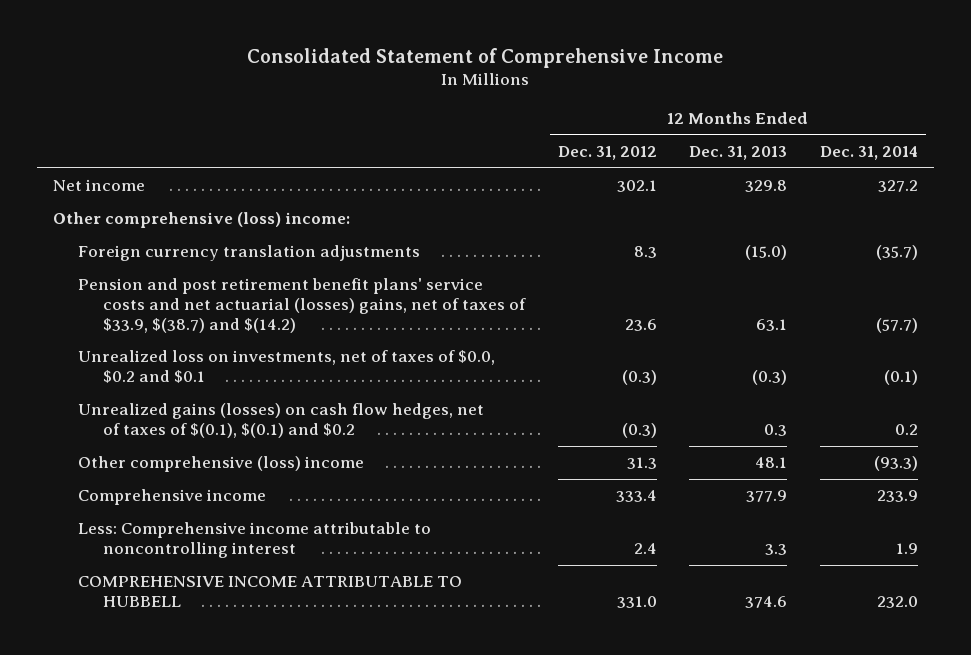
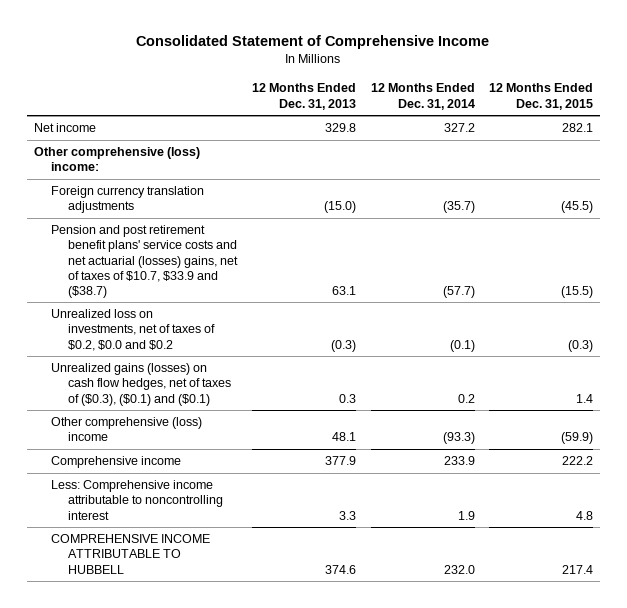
- | 12 Months Ended Dec. 31, 2012 | 12 Months Ended Dec. 31, 2013 | 12 Months Ended Dec. 31, 2014
+ | 12 Months Ended Dec. 31, 2013 | 12 Months Ended Dec. 31, 2014 | 12 Months Ended Dec. 31, 2015
- Pension and post retirement benefit plans' service costs and net actuarial (losses) gains, net of taxes of $33.9, $(38.7) and $(14.2) | 23.6 | 63.1 | (57.7)
- Unrealized loss on investments, net of taxes of $0.0, $0.2 and $0.1 | (0.3) | (0.3) | (0.1)
- Unrealized gains (losses) on cash flow hedges, net of taxes of $(0.1), $(0.1) and $0.2 | (0.3) | 0.3 | 0.2
+ Pension and post retirement benefit plans' service costs and net actuarial (losses) gains, net of taxes of $10.7, $33.9 and ($38.7) | 63.1 | (57.7) | (15.5)
+ Unrealized loss on investments, net of taxes of $0.2, $0.0 and $0.2 | (0.3) | (0.1) | (0.3)
+ Unrealized gains (losses) on cash flow hedges, net of taxes of ($0.3), ($0.1) and ($0.1) | 0.3 | 0.2 | 1.4

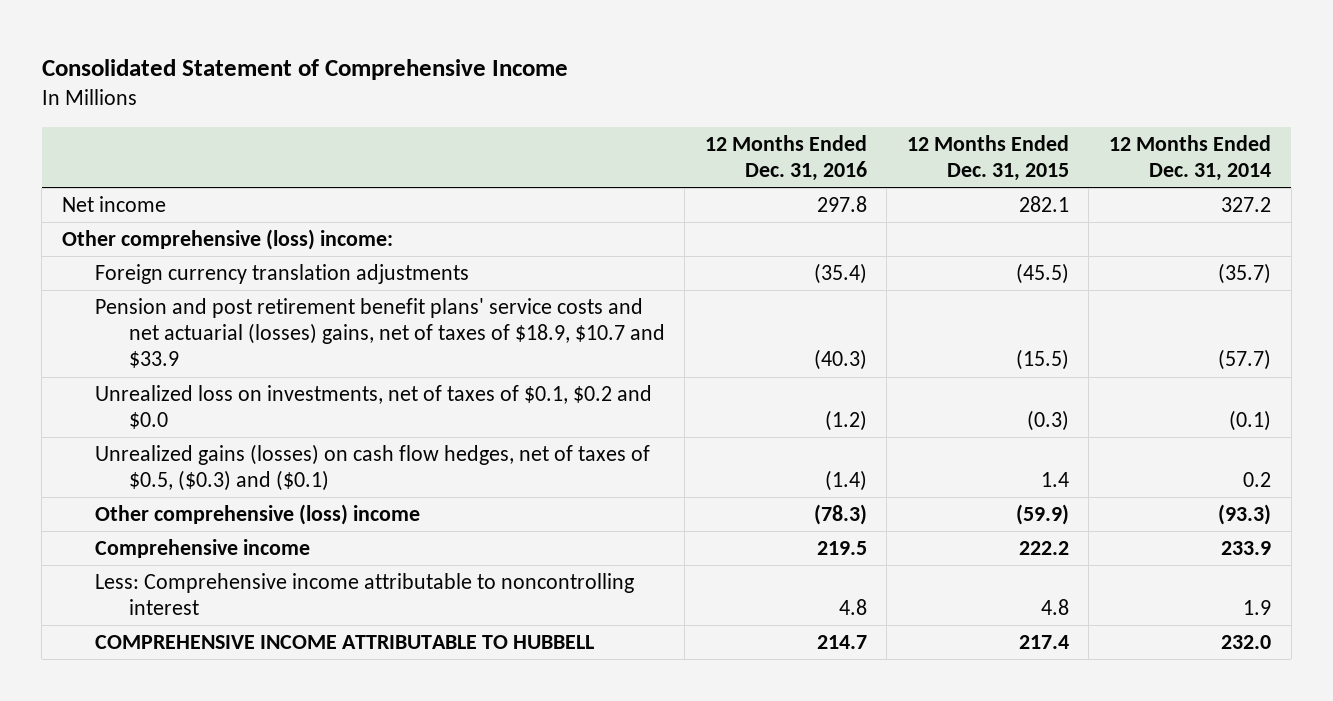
- | 12 Months Ended Dec. 31, 2013 | 12 Months Ended Dec. 31, 2014 | 12 Months Ended Dec. 31, 2015
+ | 12 Months Ended Dec. 31, 2016 | 12 Months Ended Dec. 31, 2015 | 12 Months Ended Dec. 31, 2014
- Pension and post retirement benefit plans' service costs and net actuarial (losses) gains, net of taxes of $10.7, $33.9 and ($38.7) | 63.1 | (57.7) | (15.5)
- Unrealized loss on investments, net of taxes of $0.2, $0.0 and $0.2 | (0.3) | (0.1) | (0.3)
- Unrealized gains (losses) on cash flow hedges, net of taxes of ($0.3), ($0.1) and ($0.1) | 0.3 | 0.2 | 1.4
+ Pension and post retirement benefit plans' service costs and net actuarial (losses) gains, net of taxes of $18.9, $10.7 and $33.9 | (40.3) | (15.5) | (57.7)
+ Unrealized loss on investments, net of taxes of $0.1, $0.2 and $0.0 | (1.2) | (0.3) | (0.1)
+ Unrealized gains (losses) on cash flow hedges, net of taxes of $0.5, ($0.3) and ($0.1) | (1.4) | 1.4 | 0.2

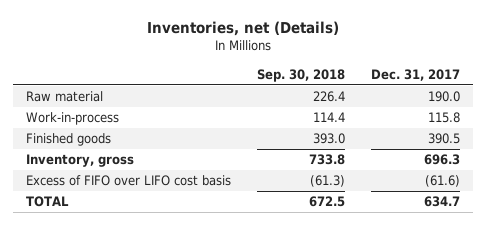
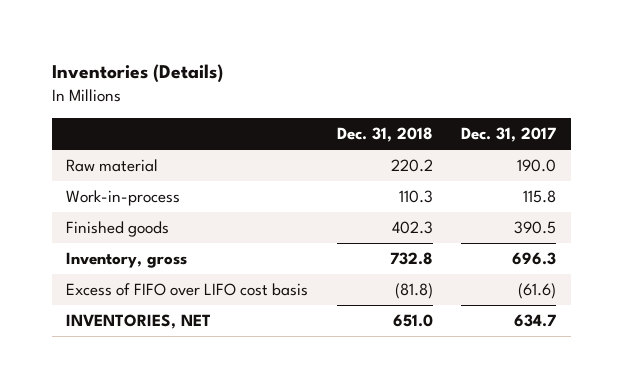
- Inventories, net (Details)
+ Inventories (Details)
- | Sep. 30, 2018 | Dec. 31, 2017
+ | Dec. 31, 2018 | Dec. 31, 2017
- TOTAL | 672.5 | 634.7
+ INVENTORIES, NET | 651.0 | 634.7

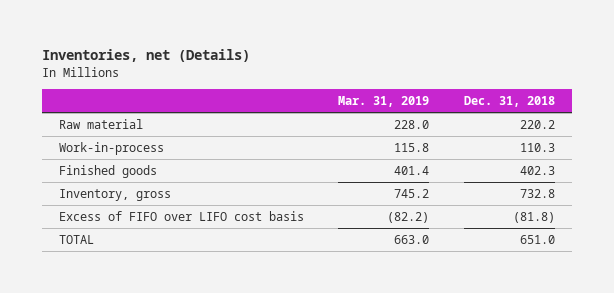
- Inventories (Details)
+ Inventories, net (Details)
- | Dec. 31, 2018 | Dec. 31, 2017
+ | Mar. 31, 2019 | Dec. 31, 2018
- INVENTORIES, NET | 651.0 | 634.7
+ TOTAL | 663.0 | 651.0

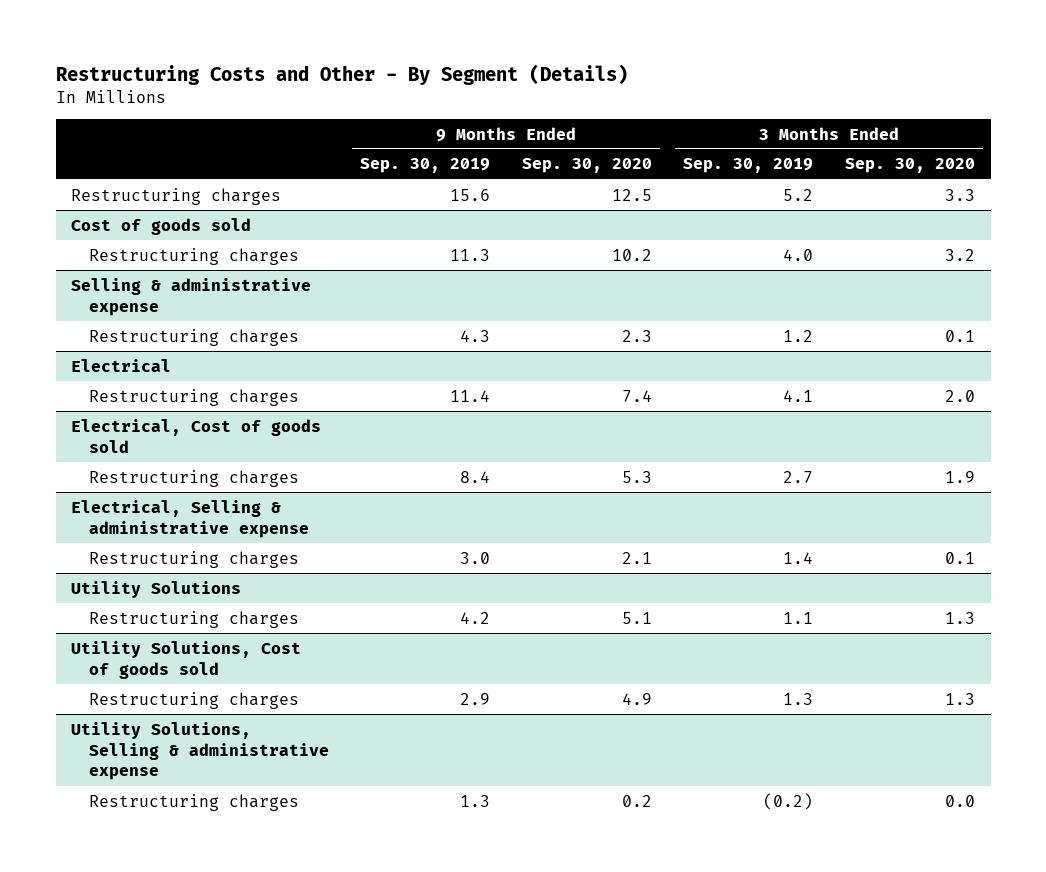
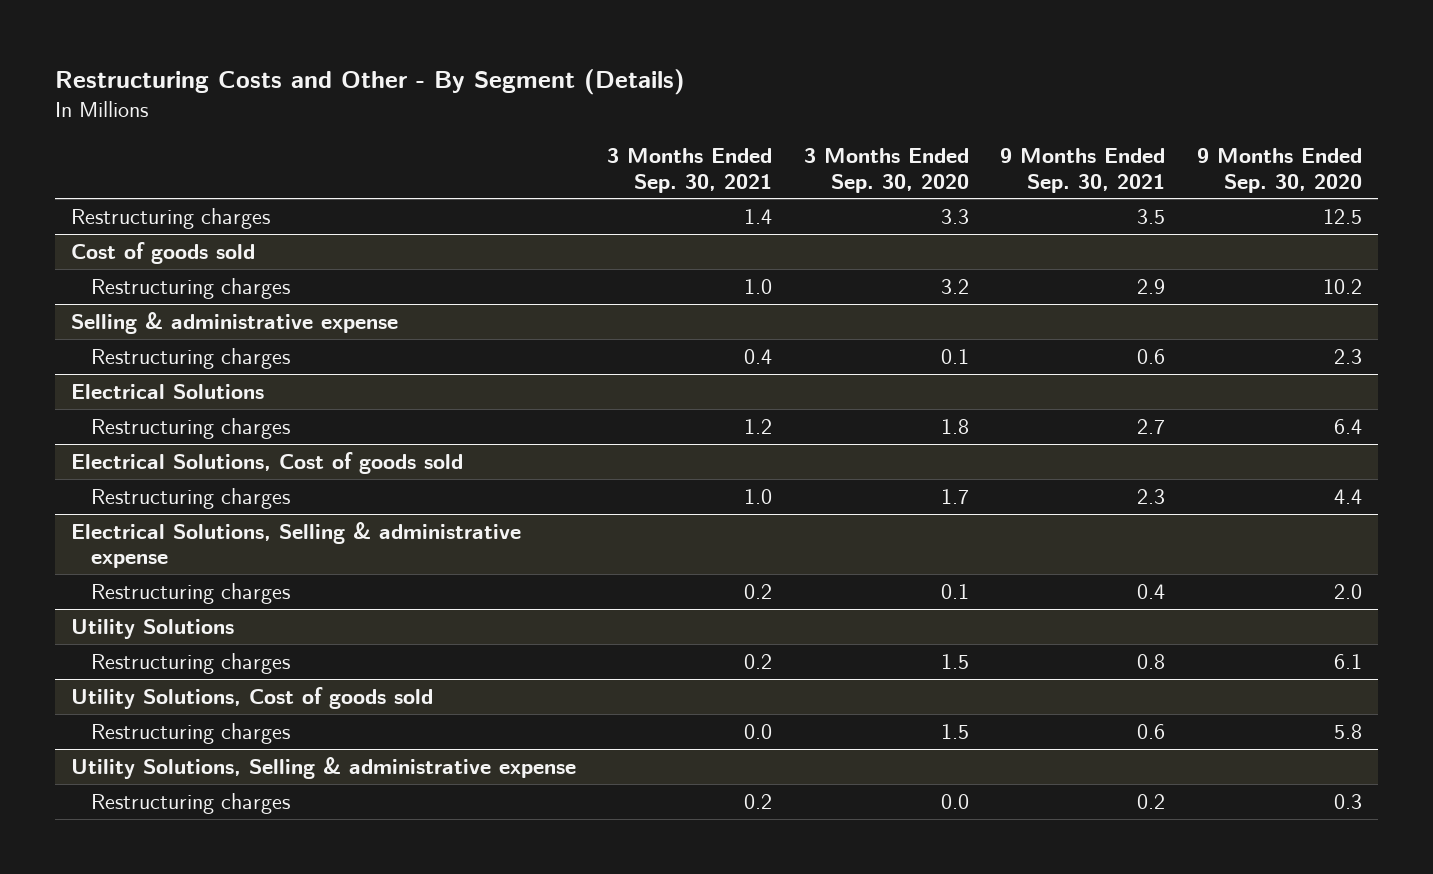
- | 9 Months Ended Sep. 30, 2019 | 9 Months Ended Sep. 30, 2020 | 3 Months Ended Sep. 30, 2019 | 3 Months Ended Sep. 30, 2020
+ | 3 Months Ended Sep. 30, 2021 | 3 Months Ended Sep. 30, 2020 | 9 Months Ended Sep. 30, 2021 | 9 Months Ended Sep. 30, 2020
- Electrical
- Restructuring charges | 11.4 | 7.4 | 4.1 | 2.0
- Electrical, Cost of goods sold
- Restructuring charges | 8.4 | 5.3 | 2.7 | 1.9
- Electrical, Selling & administrative expense
- Restructuring charges | 3.0 | 2.1 | 1.4 | 0.1
+ Electrical Solutions
+ Restructuring charges | 1.2 | 1.8 | 2.7 | 6.4
+ Electrical Solutions, Cost of goods sold
+ Restructuring charges | 1.0 | 1.7 | 2.3 | 4.4
+ Electrical Solutions, Selling & administrative expense
+ Restructuring charges | 0.2 | 0.1 | 0.4 | 2.0
@ Utility Solutions
- Restructuring charges | 4.2 | 5.1 | 1.1 | 1.3
+ Restructuring charges | 0.2 | 1.5 | 0.8 | 6.1
@ Utility Solutions, Cost of goods sold
- Restructuring charges | 2.9 | 4.9 | 1.3 | 1.3
+ Restructuring charges | 0.0 | 1.5 | 0.6 | 5.8
@ Utility Solutions, Selling & administrative expense
- Restructuring charges | 1.3 | 0.2 | (0.2) | 0.0
+ Restructuring charges | 0.2 | 0.0 | 0.2 | 0.3

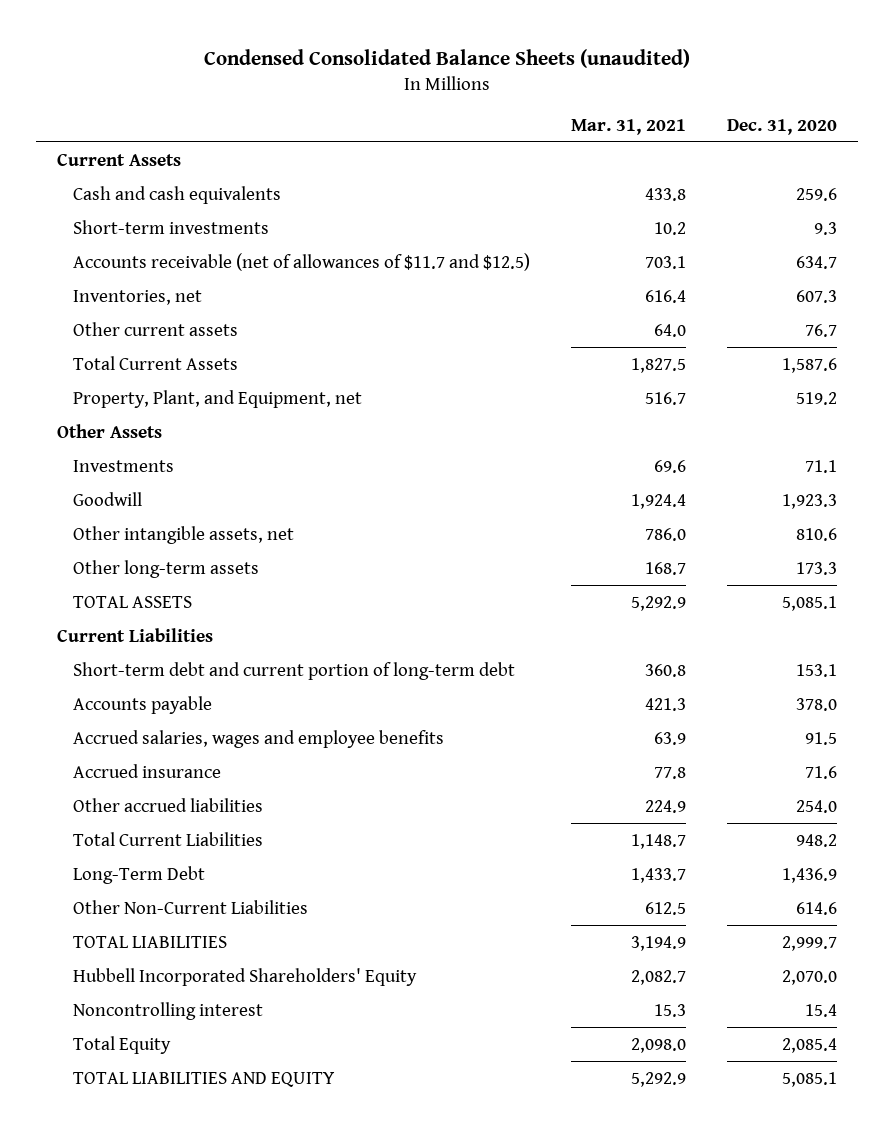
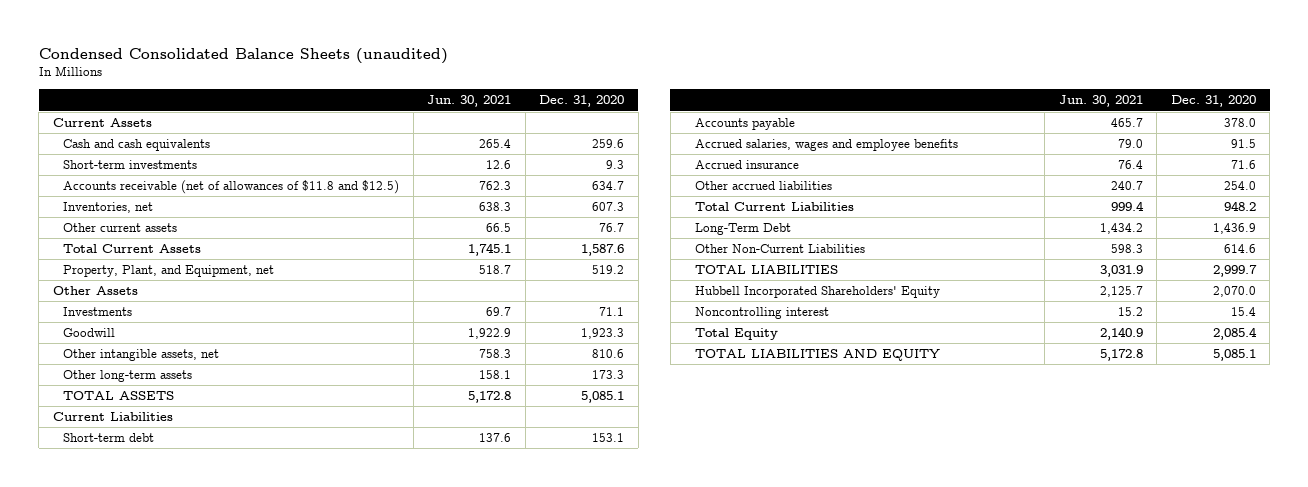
- | Mar. 31, 2021 | Dec. 31, 2020
+ | Jun. 30, 2021 | Dec. 31, 2020
- Accounts receivable (net of allowances of $11.7 and $12.5) | 703.1 | 634.7
+ Accounts receivable (net of allowances of $11.8 and $12.5) | 762.3 | 634.7
- Short-term debt and current portion of long-term debt | 360.8 | 153.1
+ Short-term debt | 137.6 | 153.1

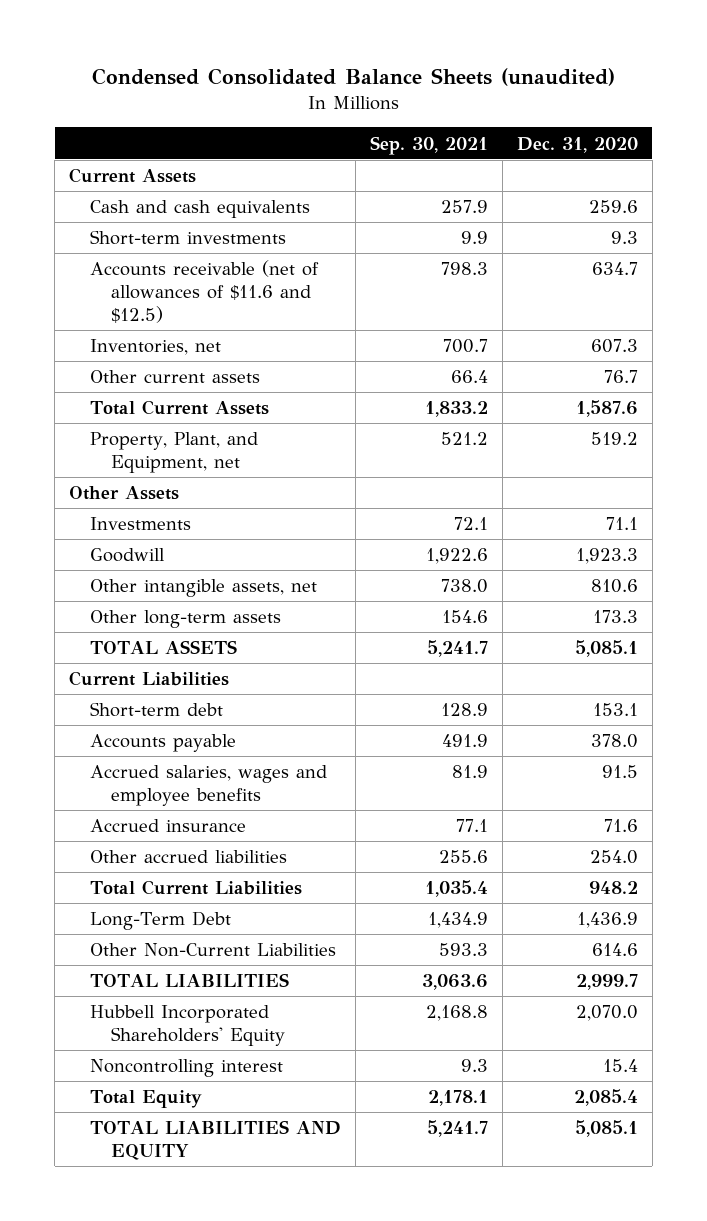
- | Jun. 30, 2021 | Dec. 31, 2020
+ | Sep. 30, 2021 | Dec. 31, 2020
- Accounts receivable (net of allowances of $11.8 and $12.5) | 762.3 | 634.7
+ Accounts receivable (net of allowances of $11.6 and $12.5) | 798.3 | 634.7

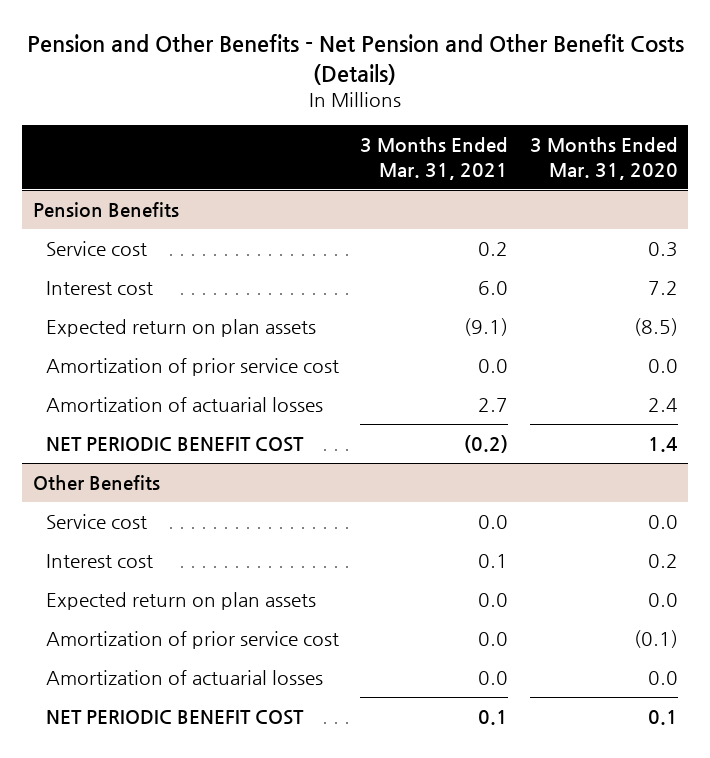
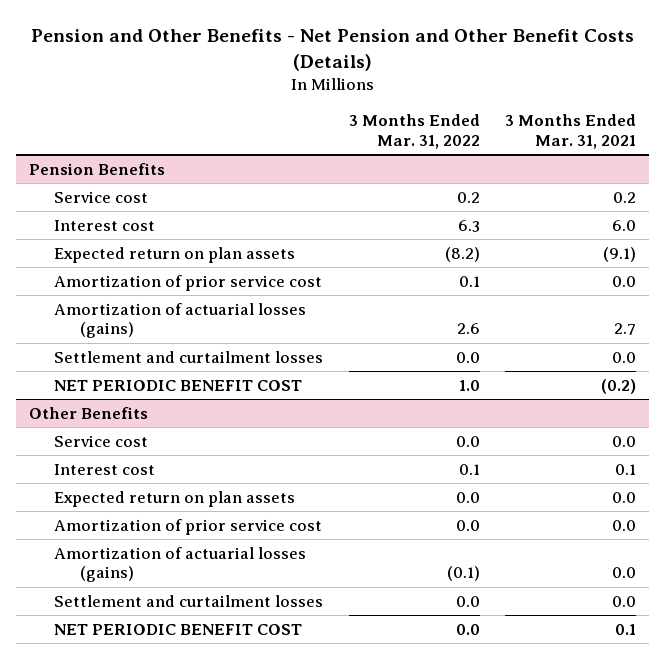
- | 3 Months Ended Mar. 31, 2021 | 3 Months Ended Mar. 31, 2020
+ | 3 Months Ended Mar. 31, 2022 | 3 Months Ended Mar. 31, 2021
@ Pension Benefits
- Amortization of actuarial losses | 2.7 | 2.4
+ Amortization of actuarial losses (gains) | 2.6 | 2.7
+ Settlement and curtailment losses | 0.0 | 0.0
@ Other Benefits
- Amortization of actuarial losses | 0.0 | 0.0
+ Amortization of actuarial losses (gains) | (0.1) | 0.0
+ Settlement and curtailment losses | 0.0 | 0.0

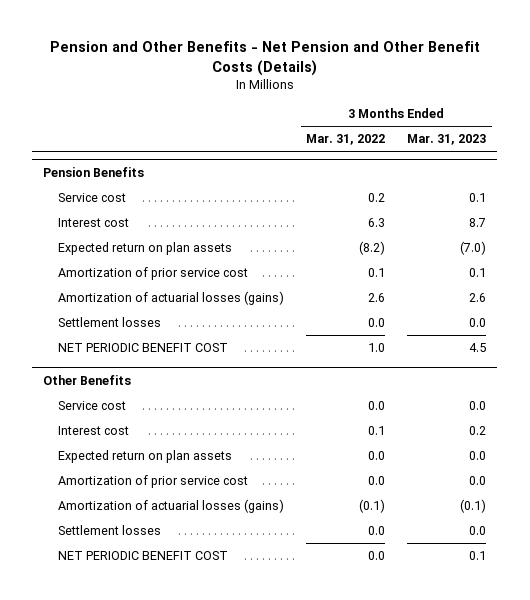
- | 3 Months Ended Mar. 31, 2022 | 3 Months Ended Mar. 31, 2021
+ | 3 Months Ended Mar. 31, 2022 | 3 Months Ended Mar. 31, 2023
@ Pension Benefits
- Settlement and curtailment losses | 0.0 | 0.0
+ Settlement losses | 0.0 | 0.0
@ Other Benefits
- Settlement and curtailment losses | 0.0 | 0.0
+ Settlement losses | 0.0 | 0.0

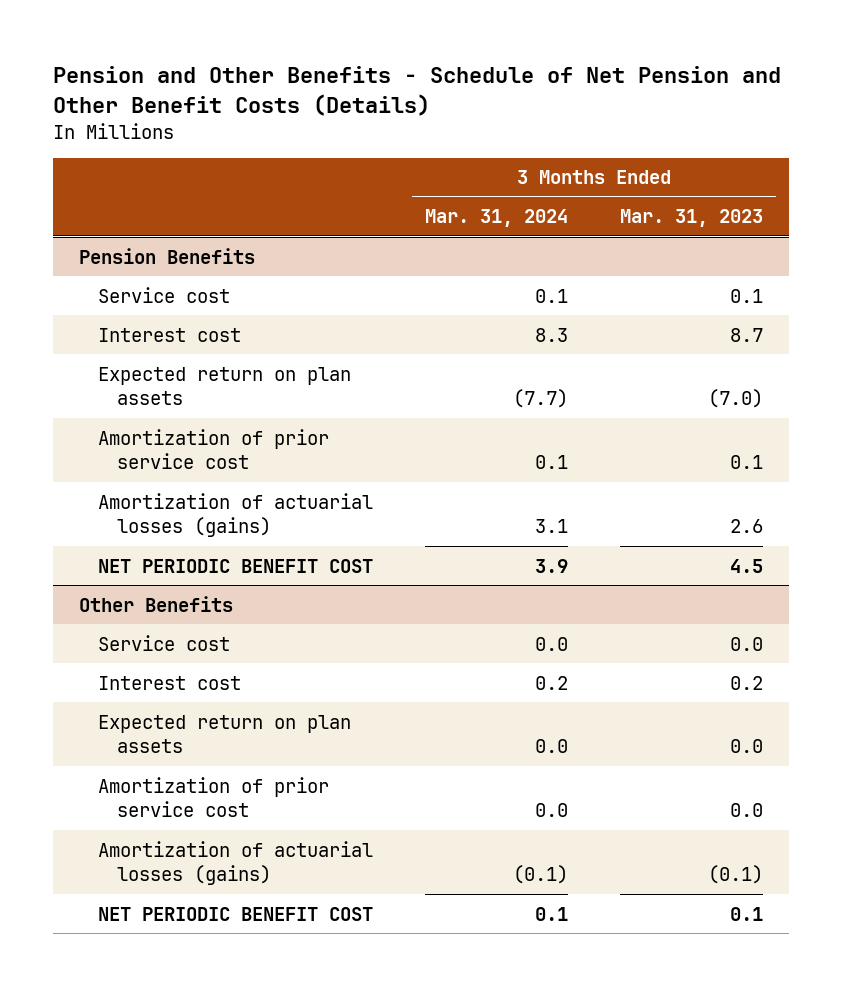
- Pension and Other Benefits - Net Pension and Other Benefit Costs (Details)
+ Pension and Other Benefits - Schedule of Net Pension and Other Benefit Costs (Details)
- | 3 Months Ended Mar. 31, 2022 | 3 Months Ended Mar. 31, 2023
+ | 3 Months Ended Mar. 31, 2024 | 3 Months Ended Mar. 31, 2023
@ Pension Benefits
- Settlement losses | 0.0 | 0.0
@ Other Benefits
- Settlement losses | 0.0 | 0.0

